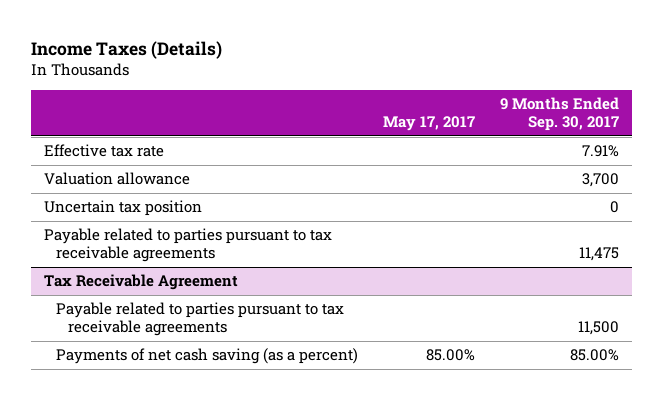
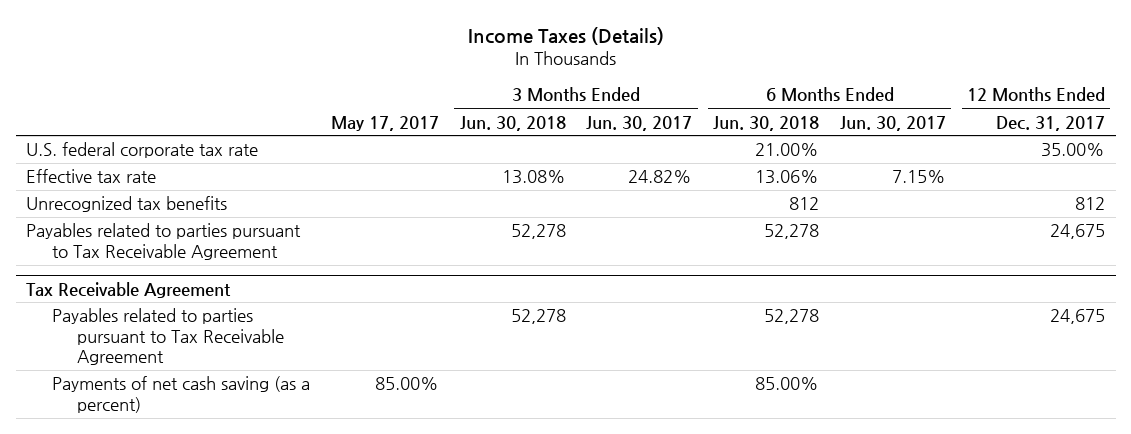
- | May 17, 2017 | 9 Months Ended Sep. 30, 2017
+ | May 17, 2017 | 3 Months Ended Jun. 30, 2018 | 3 Months Ended Jun. 30, 2017 | 6 Months Ended Jun. 30, 2018 | 6 Months Ended Jun. 30, 2017 | 12 Months Ended Dec. 31, 2017
+ U.S. federal corporate tax rate | | | | 21.00% | | 35.00%
- Valuation allowance | | 3,700
- Uncertain tax position | | 0
- Payable related to parties pursuant to tax receivable agreements | | 11,475
+ Unrecognized tax benefits | | | | 812 | | 812
+ Payables related to parties pursuant to Tax Receivable Agreement | | 52,278 | | 52,278 | | 24,675
@ Tax Receivable Agreement
- Payable related to parties pursuant to tax receivable agreements | | 11,500
+ Payables related to parties pursuant to Tax Receivable Agreement | | 52,278 | | 52,278 | | 24,675

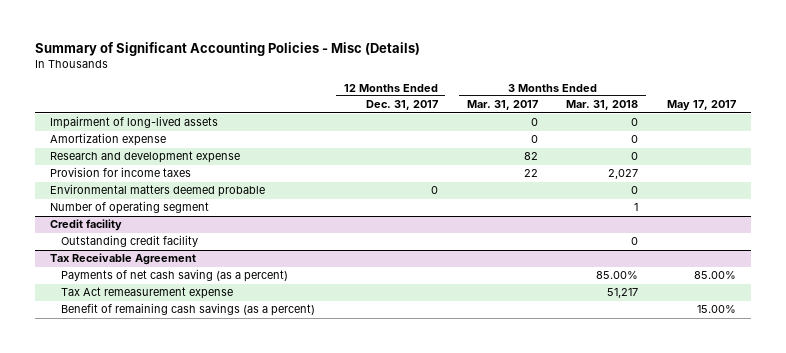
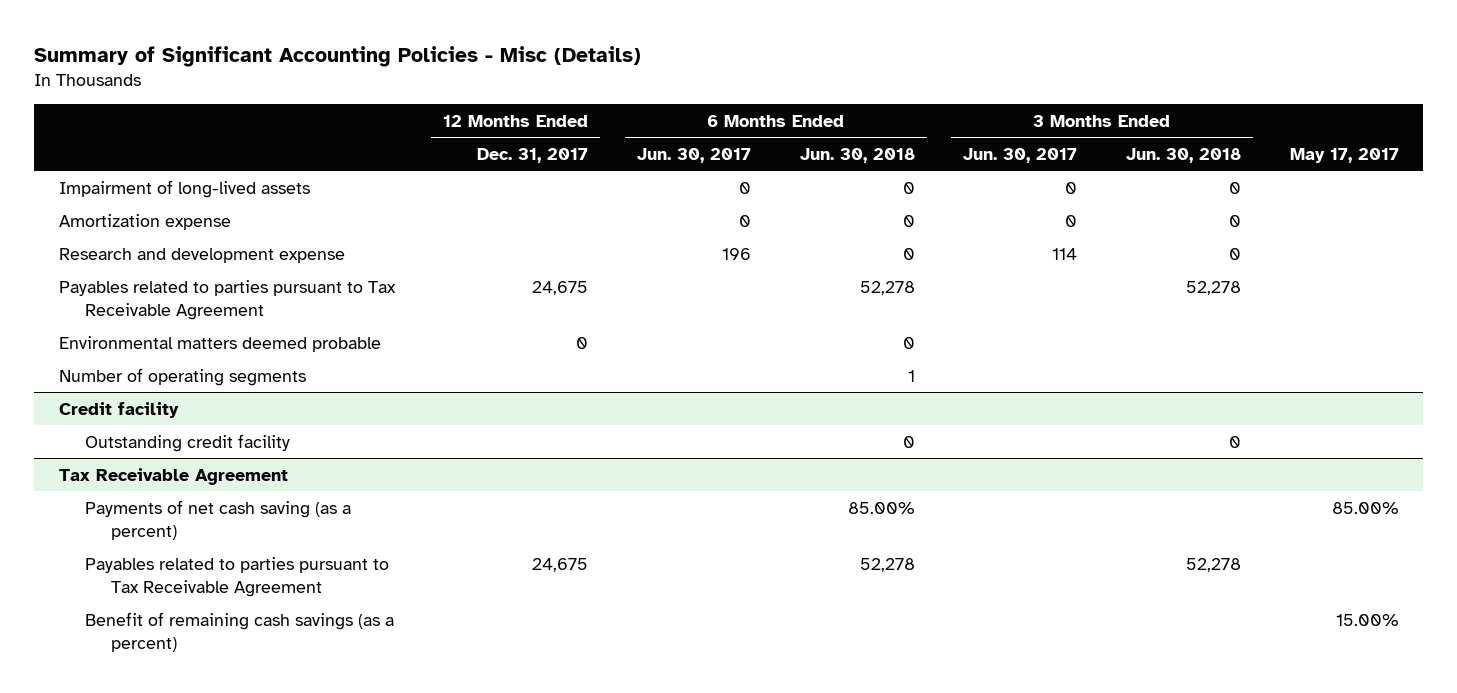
- | 12 Months Ended Dec. 31, 2017 | 3 Months Ended Mar. 31, 2017 | 3 Months Ended Mar. 31, 2018 | May 17, 2017
+ | 12 Months Ended Dec. 31, 2017 | 6 Months Ended Jun. 30, 2017 | 6 Months Ended Jun. 30, 2018 | 3 Months Ended Jun. 30, 2017 | 3 Months Ended Jun. 30, 2018 | May 17, 2017
- Provision for income taxes | | 22 | 2,027 |
+ Payables related to parties pursuant to Tax Receivable Agreement | 24,675 | | 52,278 | | 52,278 |
- Number of operating segment | | | 1 |
+ Number of operating segments | | | 1 | | |
@ Tax Receivable Agreement
- Tax Act remeasurement expense | | | 51,217 |
+ Payables related to parties pursuant to Tax Receivable Agreement | 24,675 | | 52,278 | | 52,278 |

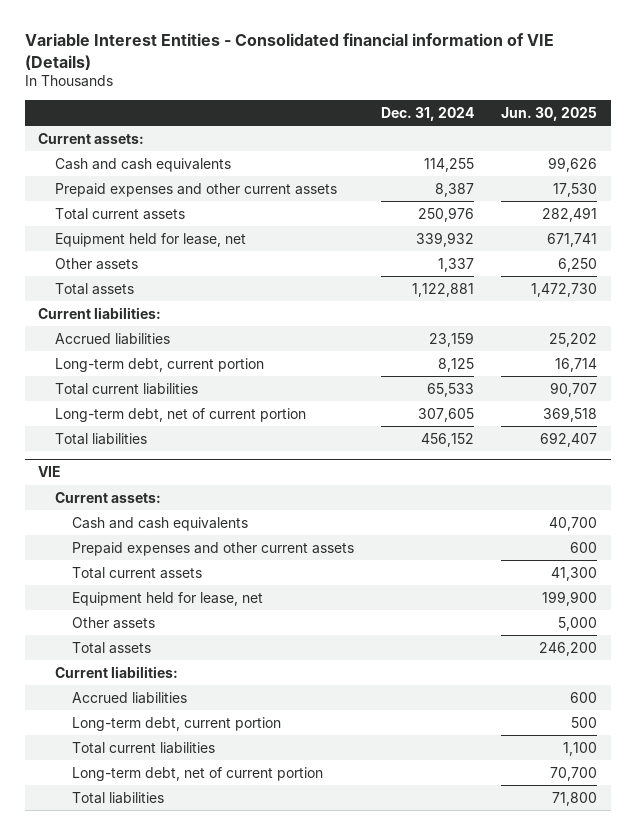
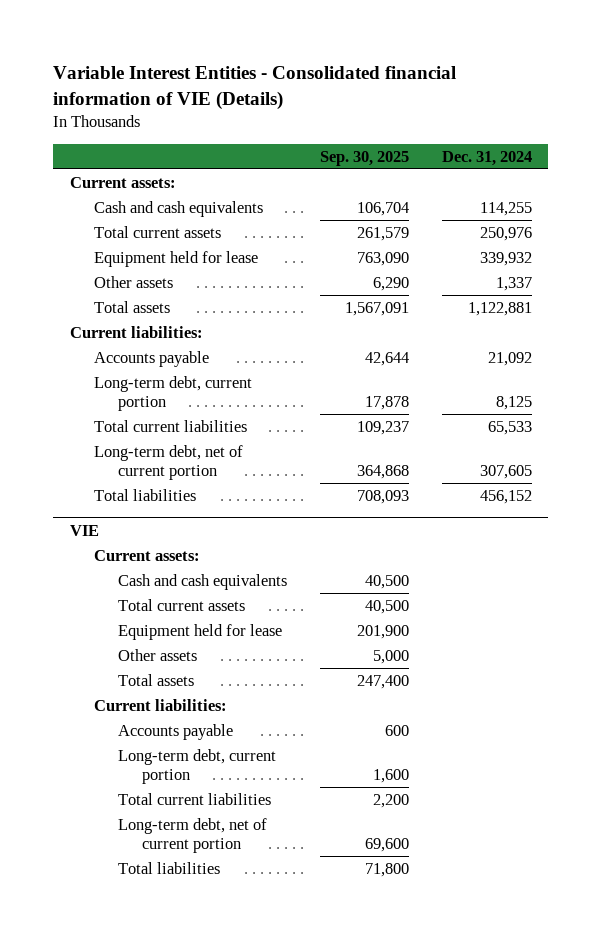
- | Dec. 31, 2024 | Jun. 30, 2025
+ | Sep. 30, 2025 | Dec. 31, 2024
- Prepaid expenses and other current assets | 8,387 | 17,530
- Equipment held for lease, net | 339,932 | 671,741
+ Equipment held for lease | 763,090 | 339,932
- Accrued liabilities | 23,159 | 25,202
+ Accounts payable | 42,644 | 21,092
@ VIE
- Prepaid expenses and other current assets | | 600
- Equipment held for lease, net | | 199,900
+ Equipment held for lease | 201,900 |
- Accrued liabilities | | 600
+ Accounts payable | 600 |

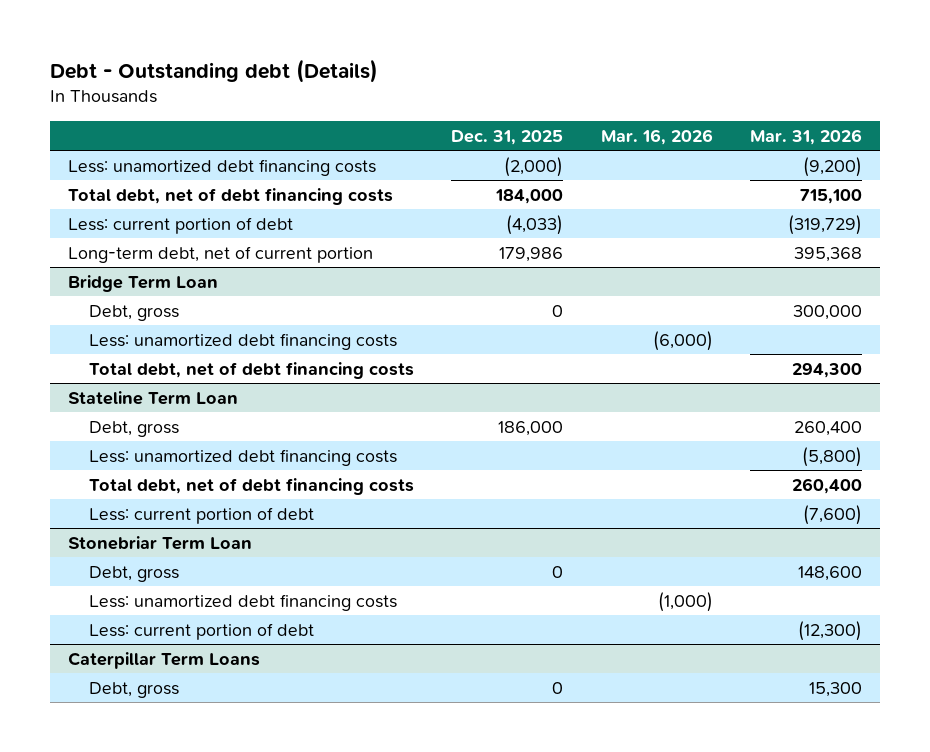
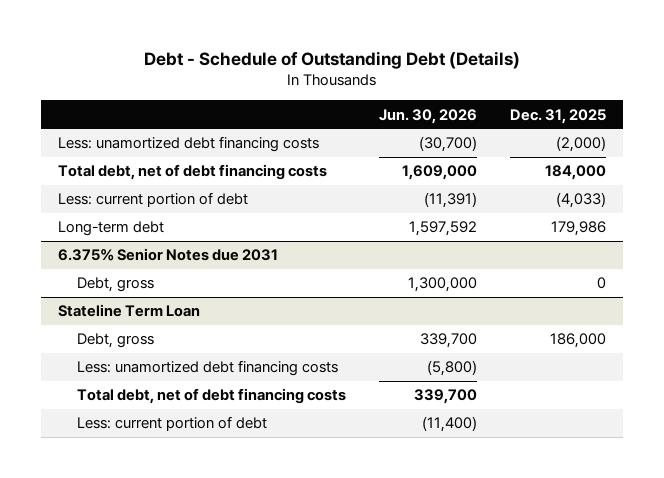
- Debt - Outstanding debt (Details)
+ Debt - Schedule of Outstanding Debt (Details)
- | Dec. 31, 2025 | Mar. 16, 2026 | Mar. 31, 2026
+ | Jun. 30, 2026 | Dec. 31, 2025
- Long-term debt, net of current portion | 179,986 | | 395,368
- Bridge Term Loan
+ Long-term debt | 1,597,592 | 179,986
+ 6.375% Senior Notes due 2031
- Less: unamortized debt financing costs | | (6,000) |
- Total debt, net of debt financing costs | | | 294,300
- Stonebriar Term Loan
- Debt, gross | 0 | | 148,600
- Less: unamortized debt financing costs | | (1,000) |
- Less: current portion of debt | | | (12,300)
- Caterpillar Term Loans
- Debt, gross | 0 | | 15,300

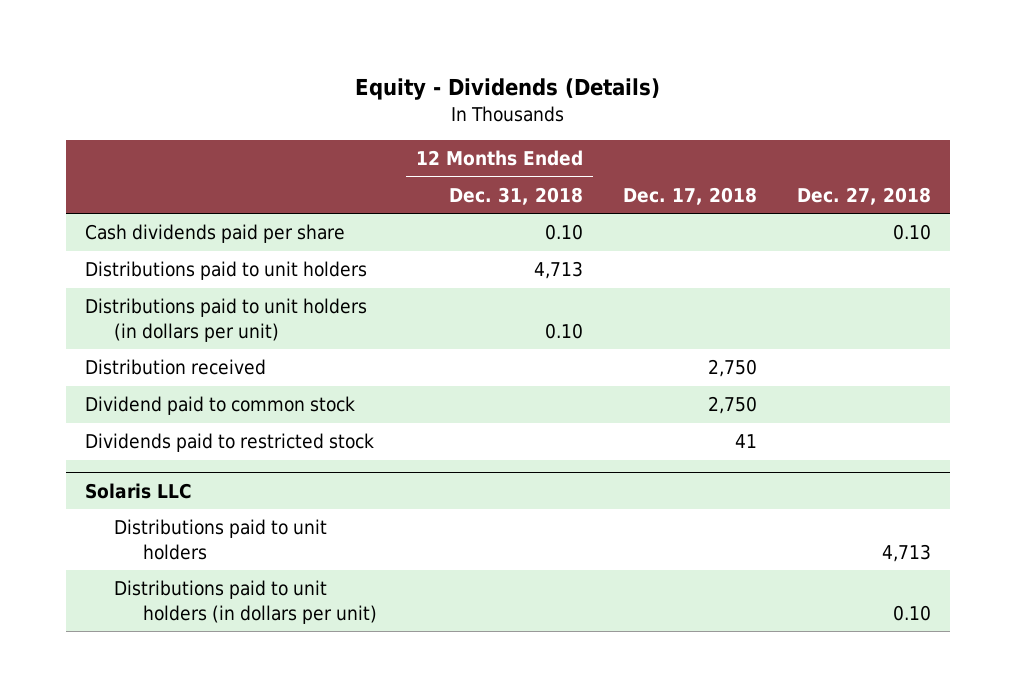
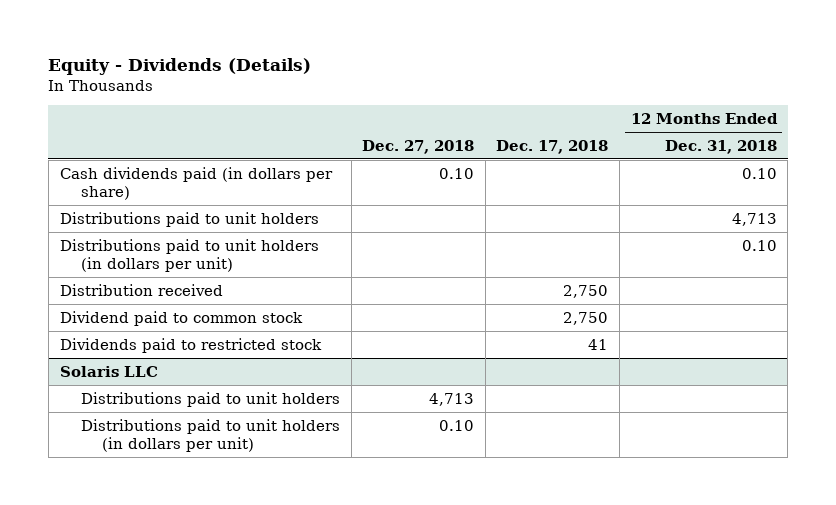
- | 12 Months Ended Dec. 31, 2018 | Dec. 17, 2018 | Dec. 27, 2018
+ | Dec. 27, 2018 | Dec. 17, 2018 | 12 Months Ended Dec. 31, 2018
- Cash dividends paid per share | 0.10 | | 0.10
+ Cash dividends paid (in dollars per share) | 0.10 | | 0.10

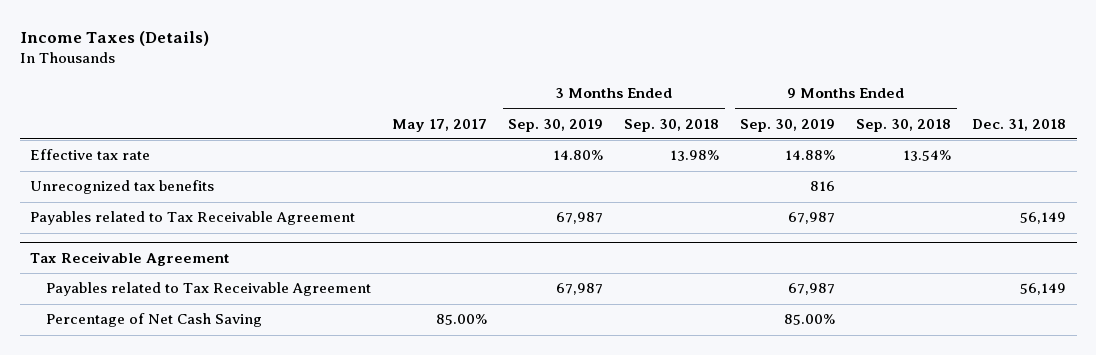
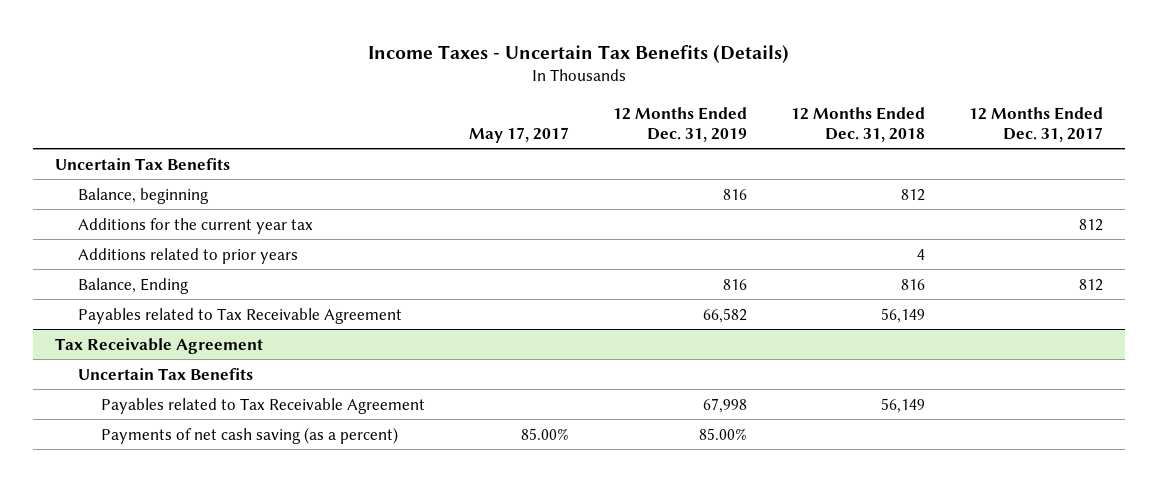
- Income Taxes (Details)
+ Income Taxes - Uncertain Tax Benefits (Details)
- | May 17, 2017 | 3 Months Ended Sep. 30, 2019 | 3 Months Ended Sep. 30, 2018 | 9 Months Ended Sep. 30, 2019 | 9 Months Ended Sep. 30, 2018 | Dec. 31, 2018
+ | May 17, 2017 | 12 Months Ended Dec. 31, 2019 | 12 Months Ended Dec. 31, 2018 | 12 Months Ended Dec. 31, 2017
- Effective tax rate | | 14.80% | 13.98% | 14.88% | 13.54% |
- Unrecognized tax benefits | | | | 816 | |
+ Uncertain Tax Benefits
+ Balance, beginning | | 816 | 812 |
+ Additions for the current year tax | | | | 812
+ Additions related to prior years | | | 4 |
+ Balance, Ending | | 816 | 816 | 812
@ Tax Receivable Agreement
+ Uncertain Tax Benefits
- Percentage of Net Cash Saving | 85.00% | | | 85.00% | |
+ Payments of net cash saving (as a percent) | 85.00% | 85.00% | |

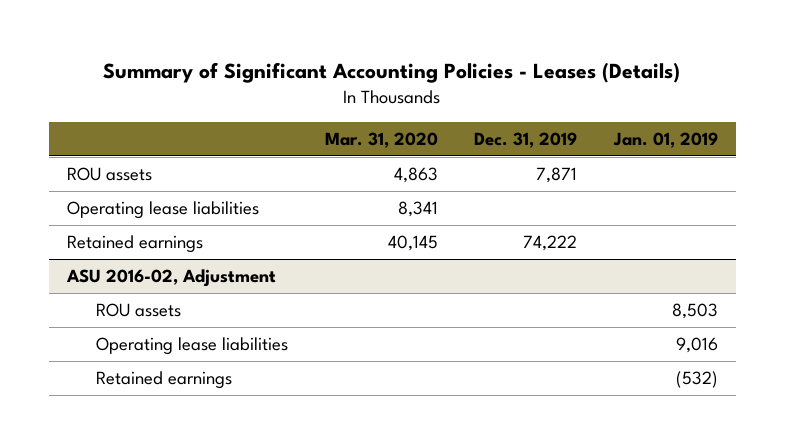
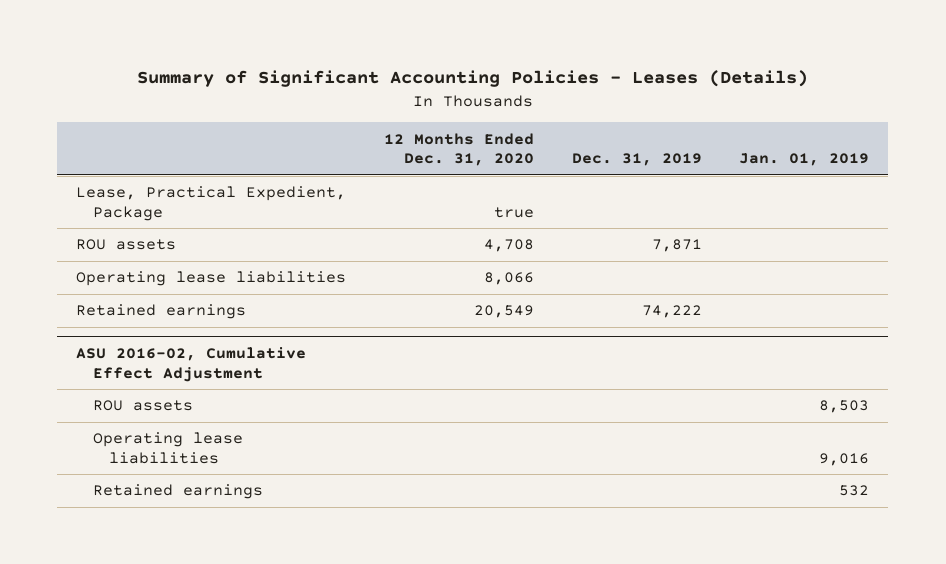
- | Mar. 31, 2020 | Dec. 31, 2019 | Jan. 01, 2019
+ | 12 Months Ended Dec. 31, 2020 | Dec. 31, 2019 | Jan. 01, 2019
+ Lease, Practical Expedient, Package | true | |
- ASU 2016-02, Adjustment
+ ASU 2016-02, Cumulative Effect Adjustment
- Retained earnings | | | (532)
+ Retained earnings | | | 532

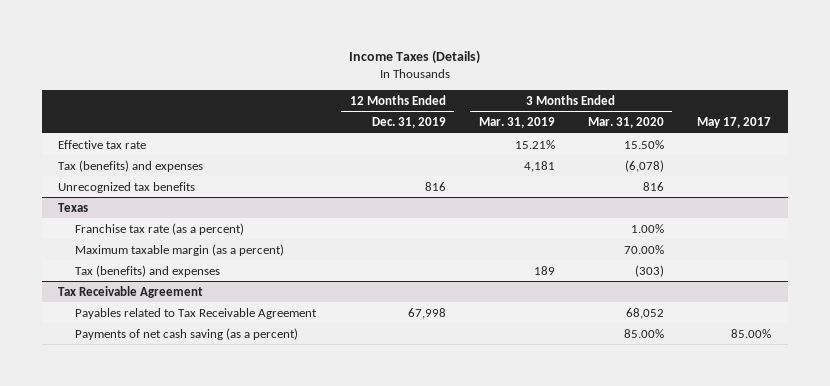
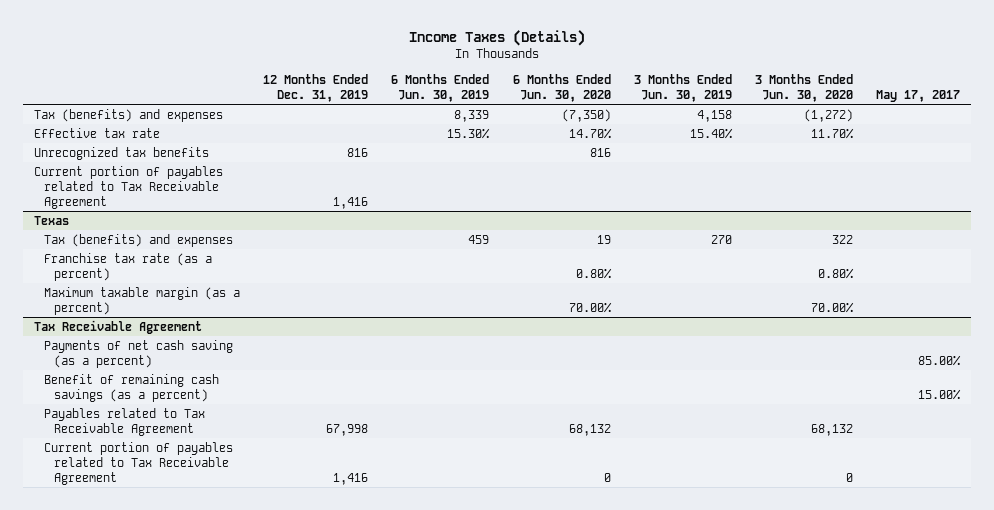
- | 12 Months Ended Dec. 31, 2019 | 3 Months Ended Mar. 31, 2019 | 3 Months Ended Mar. 31, 2020 | May 17, 2017
+ | 12 Months Ended Dec. 31, 2019 | 6 Months Ended Jun. 30, 2019 | 6 Months Ended Jun. 30, 2020 | 3 Months Ended Jun. 30, 2019 | 3 Months Ended Jun. 30, 2020 | May 17, 2017
moved down: Effective tax rate | | 15.30% | 14.70% | 15.40% | 11.70% |
+ Current portion of payables related to Tax Receivable Agreement | 1,416 | | | | |
@ Texas
moved up: Tax (benefits) and expenses | | 459 | 19 | 270 | 322 |
@ Tax Receivable Agreement
+ Benefit of remaining cash savings (as a percent) | | | | | | 15.00%
moved down: Payables related to Tax Receivable Agreement | 67,998 | | 68,132 | | 68,132 |
+ Current portion of payables related to Tax Receivable Agreement | 1,416 | | 0 | | 0 |

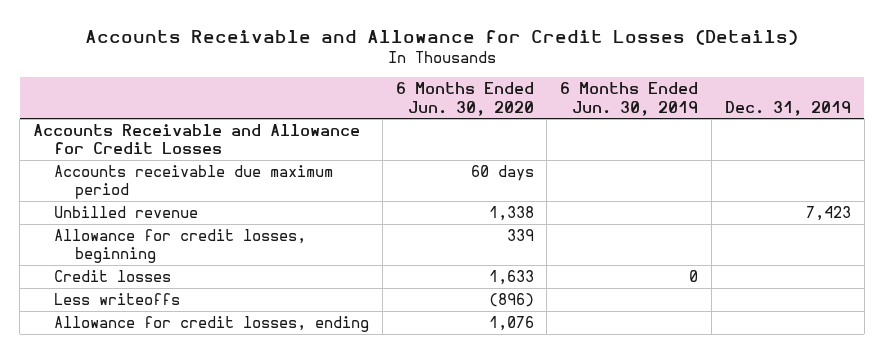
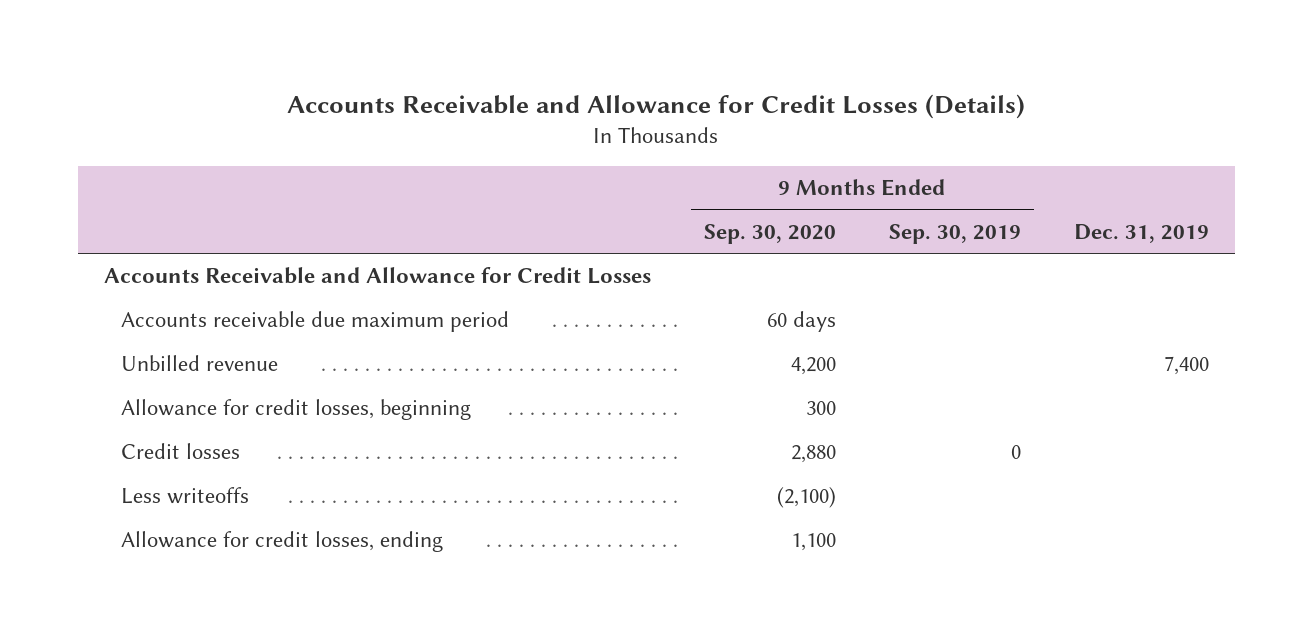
- | 6 Months Ended Jun. 30, 2020 | 6 Months Ended Jun. 30, 2019 | Dec. 31, 2019
+ | 9 Months Ended Sep. 30, 2020 | 9 Months Ended Sep. 30, 2019 | Dec. 31, 2019
- Unbilled revenue | 1,338 | | 7,423
+ Unbilled revenue | 4,200 | | 7,400

